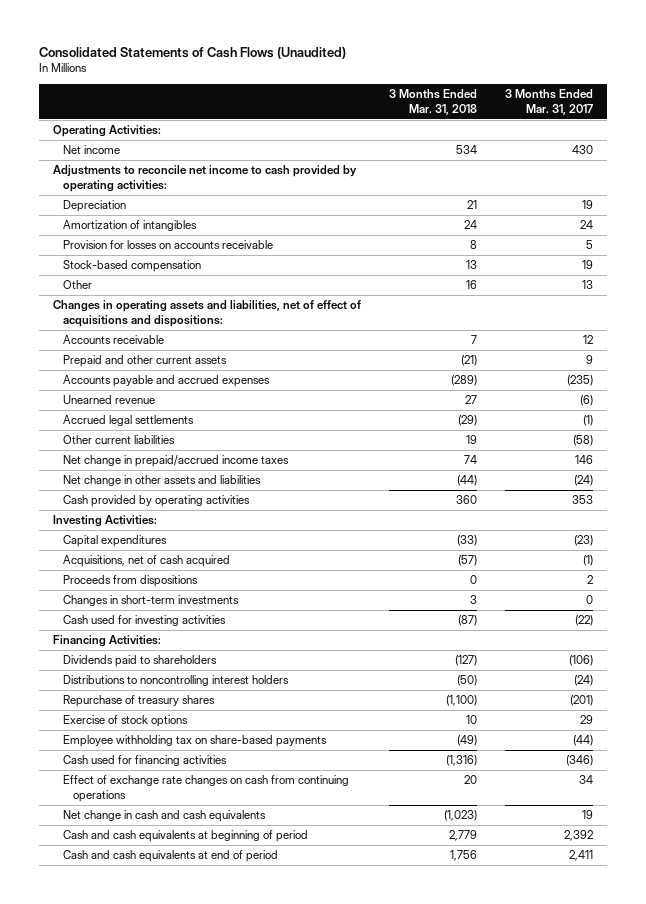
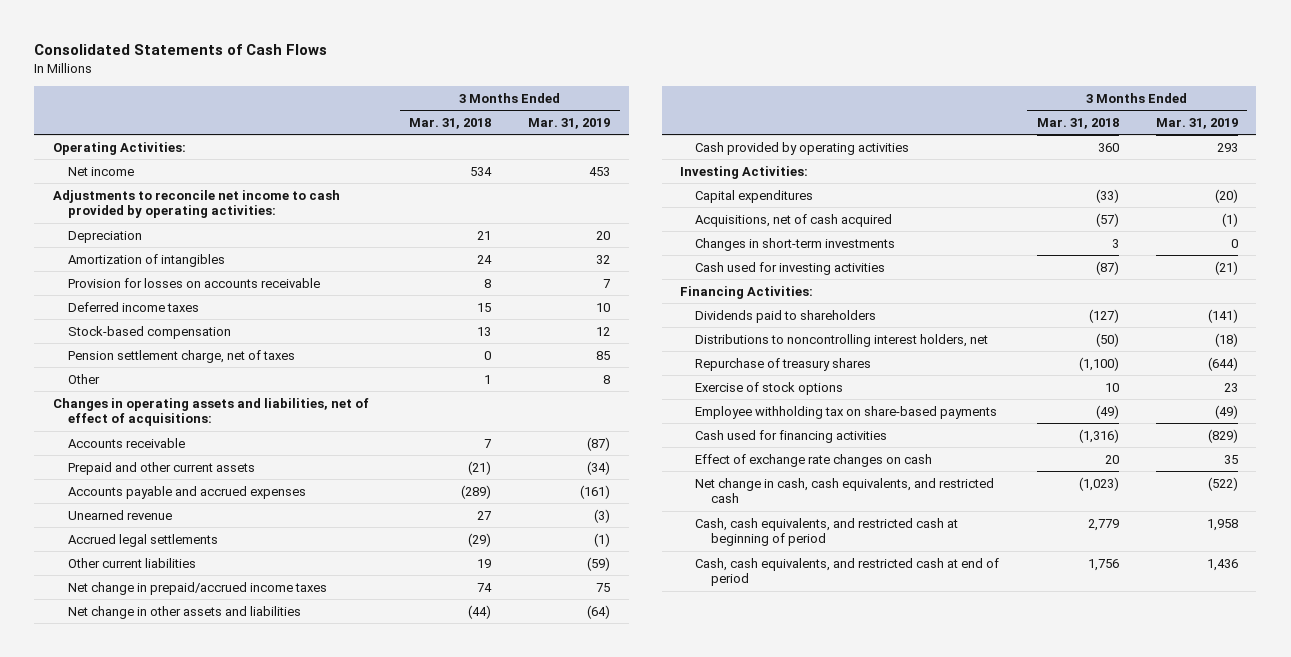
- Consolidated Statements of Cash Flows (Unaudited)
+ Consolidated Statements of Cash Flows
- | 3 Months Ended Mar. 31, 2018 | 3 Months Ended Mar. 31, 2017
+ | 3 Months Ended Mar. 31, 2018 | 3 Months Ended Mar. 31, 2019
+ Deferred income taxes | 15 | 10
- Other | 16 | 13
- Changes in operating assets and liabilities, net of effect of acquisitions and dispositions:
+ Pension settlement charge, net of taxes | 0 | 85
+ Other | 1 | 8
+ Changes in operating assets and liabilities, net of effect of acquisitions:
- Proceeds from dispositions | 0 | 2
- Distributions to noncontrolling interest holders | (50) | (24)
+ Distributions to noncontrolling interest holders, net | (50) | (18)
- Effect of exchange rate changes on cash from continuing operations | 20 | 34
- Net change in cash and cash equivalents | (1,023) | 19
- Cash and cash equivalents at beginning of period | 2,779 | 2,392
- Cash and cash equivalents at end of period | 1,756 | 2,411
+ Effect of exchange rate changes on cash | 20 | 35
+ Net change in cash, cash equivalents, and restricted cash | (1,023) | (522)
+ Cash, cash equivalents, and restricted cash at beginning of period | 2,779 | 1,958
+ Cash, cash equivalents, and restricted cash at end of period | 1,756 | 1,436

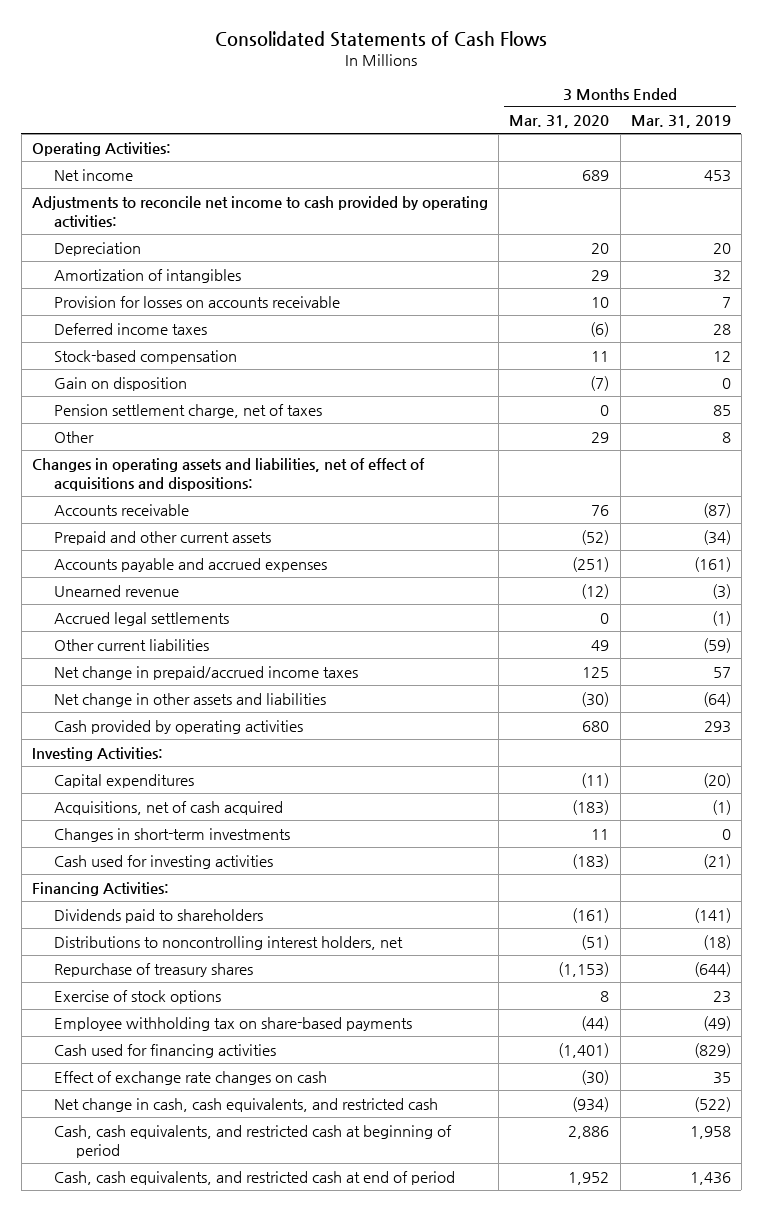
- | 3 Months Ended Mar. 31, 2018 | 3 Months Ended Mar. 31, 2019
+ | 3 Months Ended Mar. 31, 2020 | 3 Months Ended Mar. 31, 2019
- Deferred income taxes | 15 | 10
+ Deferred income taxes | (6) | 28
+ Gain on disposition | (7) | 0
- Changes in operating assets and liabilities, net of effect of acquisitions:
+ Changes in operating assets and liabilities, net of effect of acquisitions and dispositions:
- Net change in prepaid/accrued income taxes | 74 | 75
+ Net change in prepaid/accrued income taxes | 125 | 57

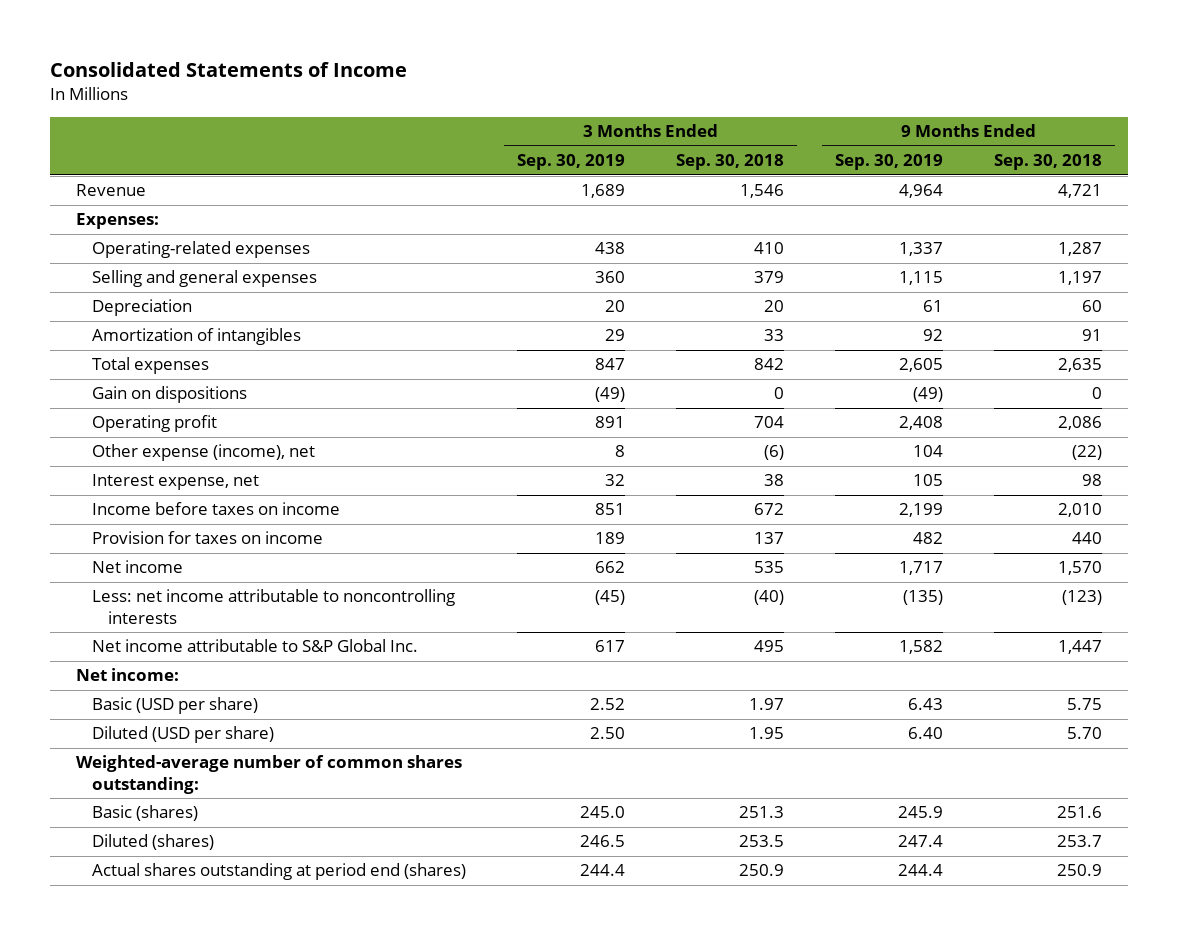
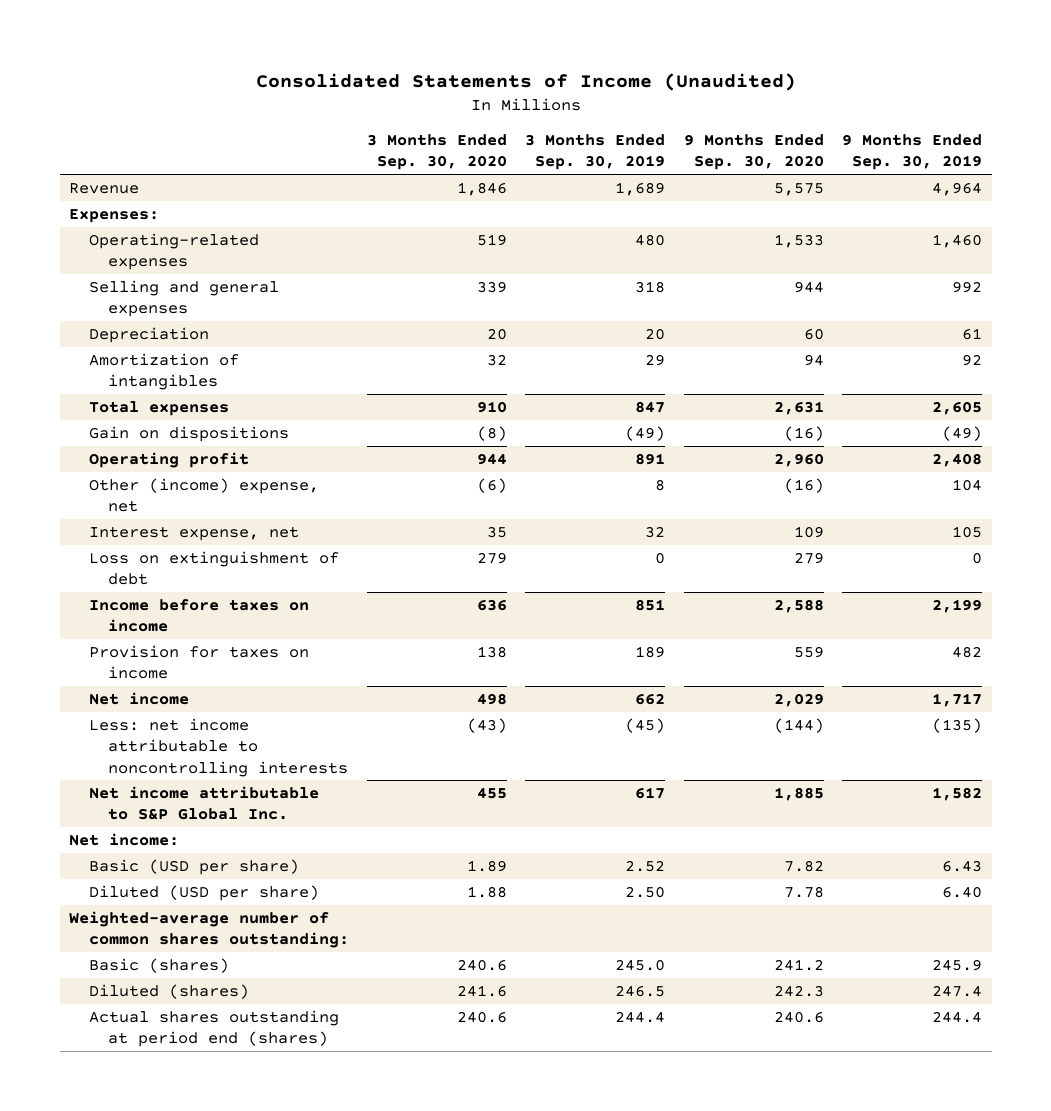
- Consolidated Statements of Income
+ Consolidated Statements of Income (Unaudited)
- | 3 Months Ended Sep. 30, 2019 | 3 Months Ended Sep. 30, 2018 | 9 Months Ended Sep. 30, 2019 | 9 Months Ended Sep. 30, 2018
+ | 3 Months Ended Sep. 30, 2020 | 3 Months Ended Sep. 30, 2019 | 9 Months Ended Sep. 30, 2020 | 9 Months Ended Sep. 30, 2019
- Operating-related expenses | 438 | 410 | 1,337 | 1,287
- Selling and general expenses | 360 | 379 | 1,115 | 1,197
+ Operating-related expenses | 519 | 480 | 1,533 | 1,460
+ Selling and general expenses | 339 | 318 | 944 | 992
- Other expense (income), net | 8 | (6) | 104 | (22)
+ Other (income) expense, net | (6) | 8 | (16) | 104
+ Loss on extinguishment of debt | 279 | 0 | 279 | 0

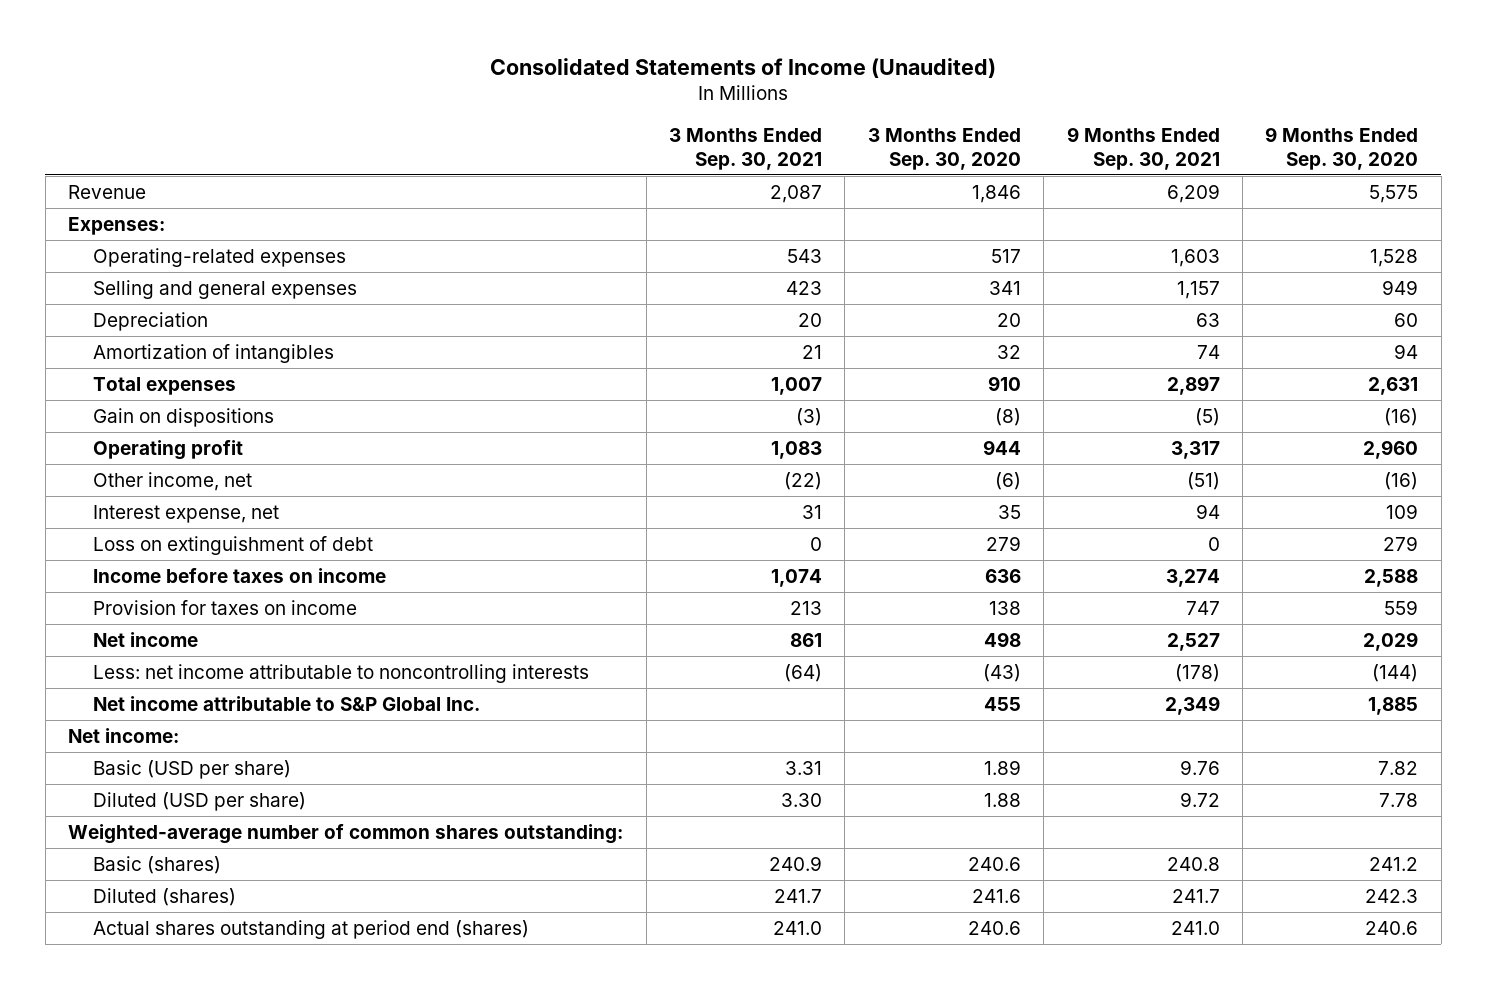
- | 3 Months Ended Sep. 30, 2020 | 3 Months Ended Sep. 30, 2019 | 9 Months Ended Sep. 30, 2020 | 9 Months Ended Sep. 30, 2019
+ | 3 Months Ended Sep. 30, 2021 | 3 Months Ended Sep. 30, 2020 | 9 Months Ended Sep. 30, 2021 | 9 Months Ended Sep. 30, 2020
- Operating-related expenses | 519 | 480 | 1,533 | 1,460
- Selling and general expenses | 339 | 318 | 944 | 992
+ Operating-related expenses | 543 | 517 | 1,603 | 1,528
+ Selling and general expenses | 423 | 341 | 1,157 | 949
- Other (income) expense, net | (6) | 8 | (16) | 104
+ Other income, net | (22) | (6) | (51) | (16)

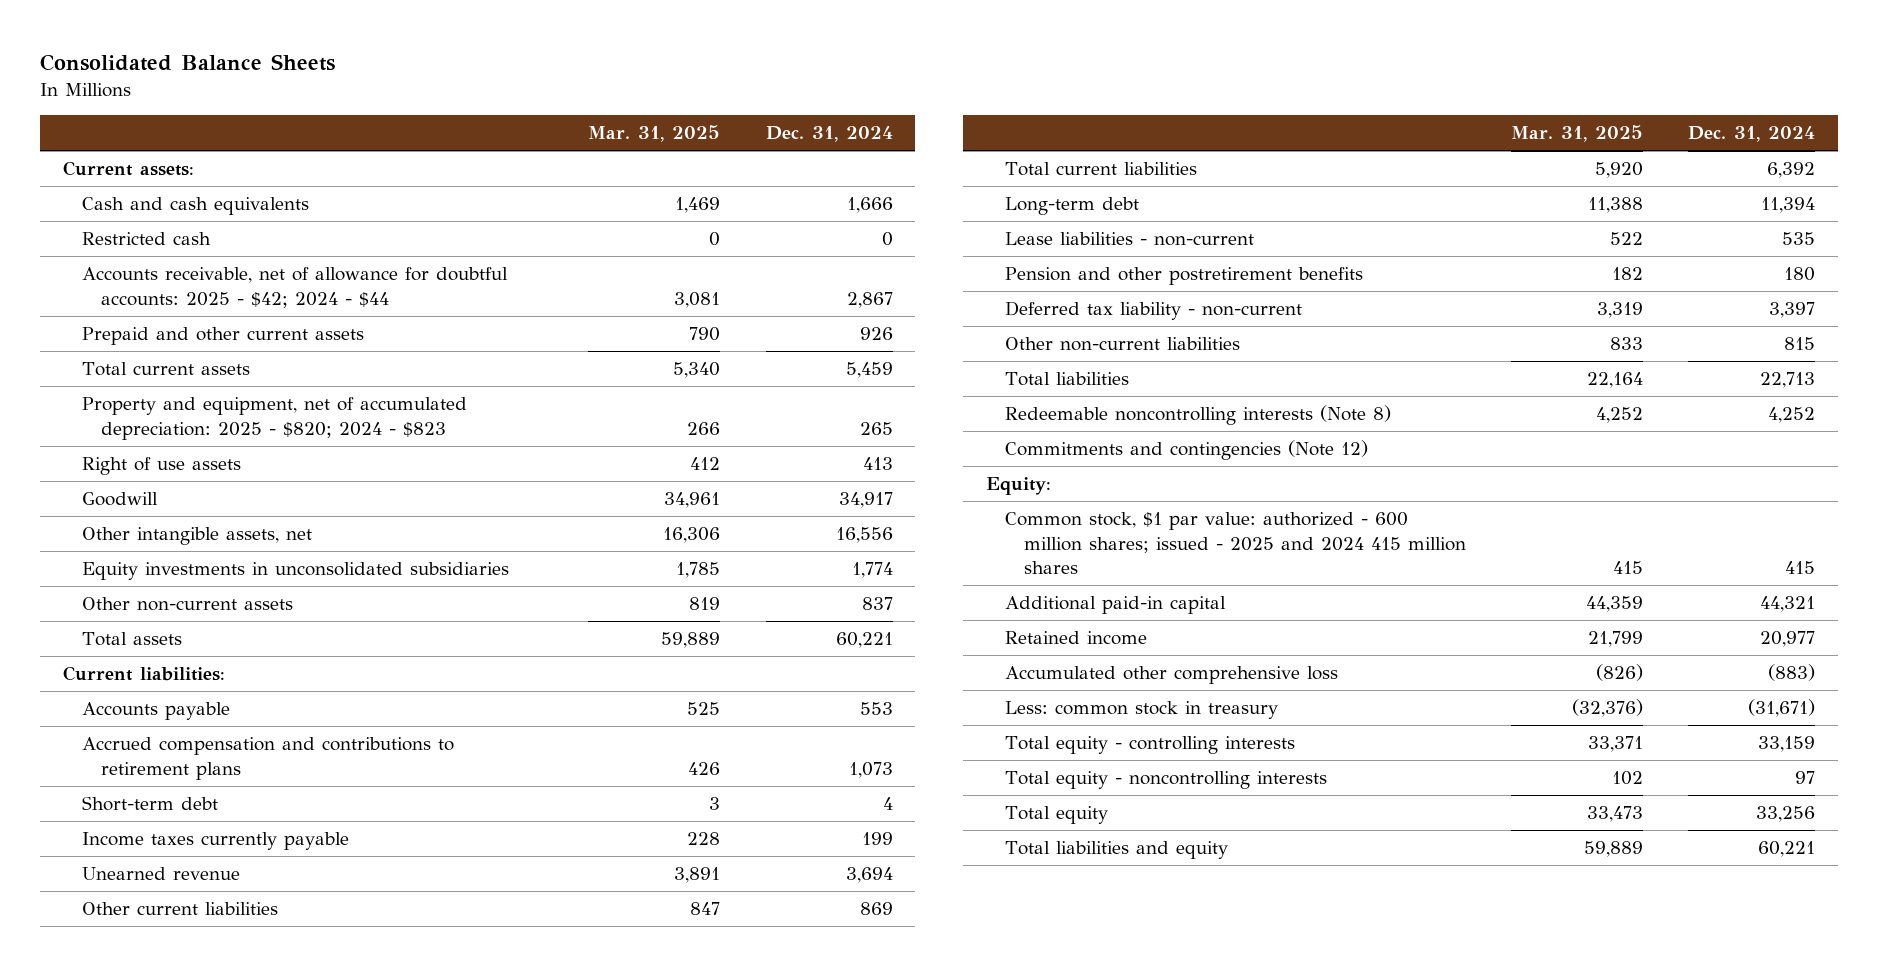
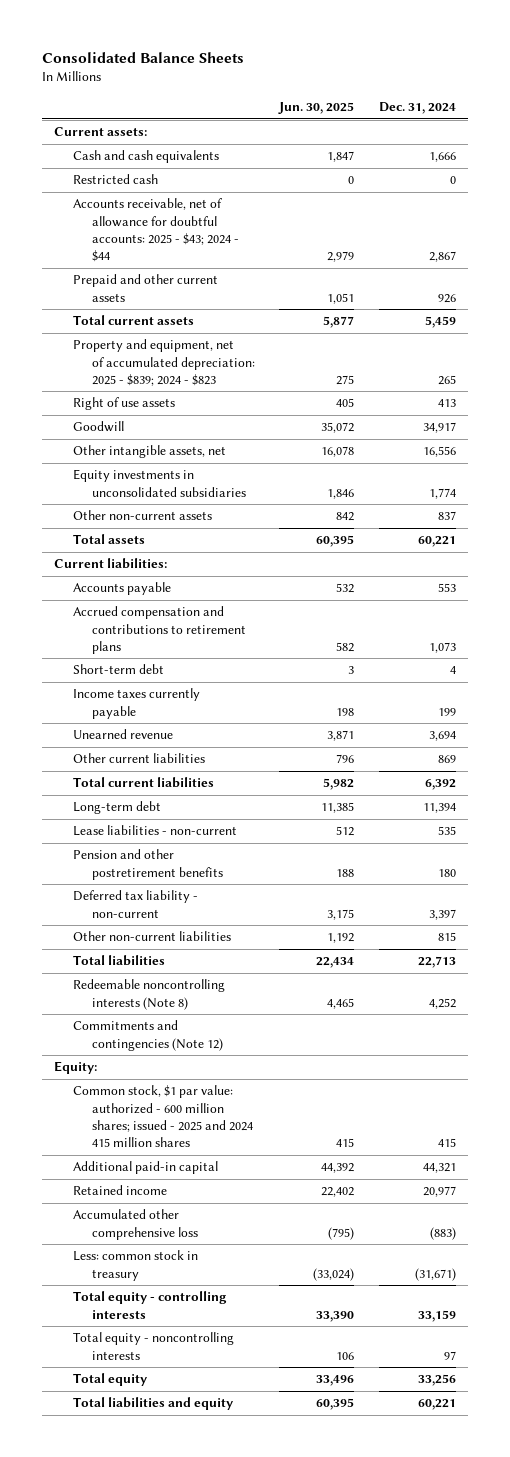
- | Mar. 31, 2025 | Dec. 31, 2024
+ | Jun. 30, 2025 | Dec. 31, 2024
- Accounts receivable, net of allowance for doubtful accounts: 2025 - $42; 2024 - $44 | 3,081 | 2,867
+ Accounts receivable, net of allowance for doubtful accounts: 2025 - $43; 2024 - $44 | 2,979 | 2,867
- Property and equipment, net of accumulated depreciation: 2025 - $820; 2024 - $823 | 266 | 265
+ Property and equipment, net of accumulated depreciation: 2025 - $839; 2024 - $823 | 275 | 265

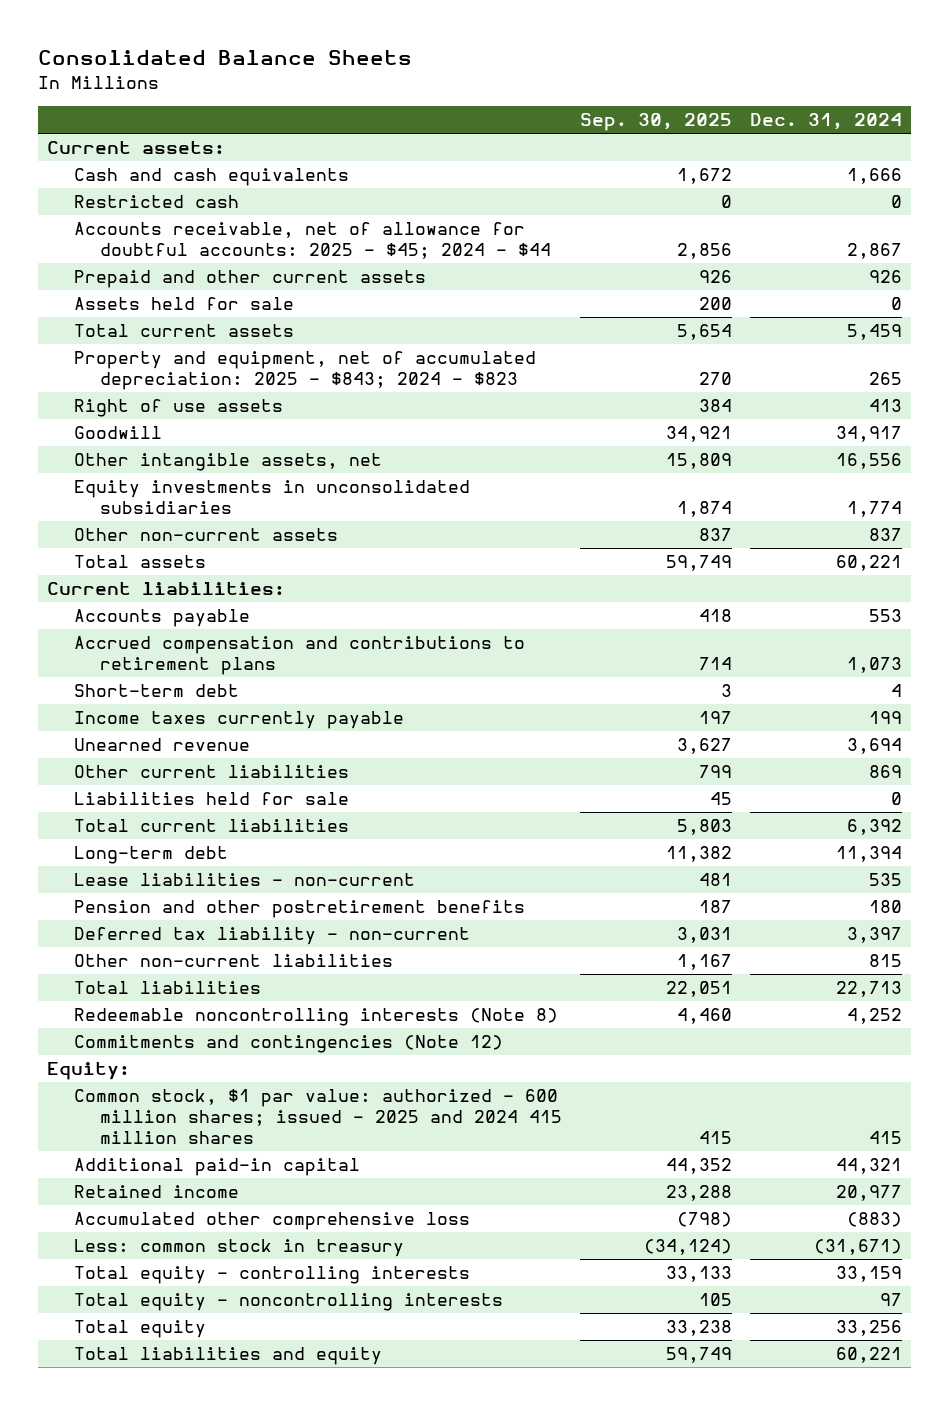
- | Jun. 30, 2025 | Dec. 31, 2024
+ | Sep. 30, 2025 | Dec. 31, 2024
- Accounts receivable, net of allowance for doubtful accounts: 2025 - $43; 2024 - $44 | 2,979 | 2,867
+ Accounts receivable, net of allowance for doubtful accounts: 2025 - $45; 2024 - $44 | 2,856 | 2,867
+ Assets held for sale | 200 | 0
- Property and equipment, net of accumulated depreciation: 2025 - $839; 2024 - $823 | 275 | 265
+ Property and equipment, net of accumulated depreciation: 2025 - $843; 2024 - $823 | 270 | 265
+ Liabilities held for sale | 45 | 0

